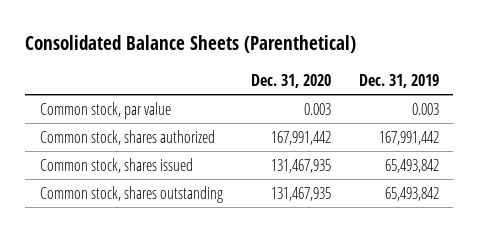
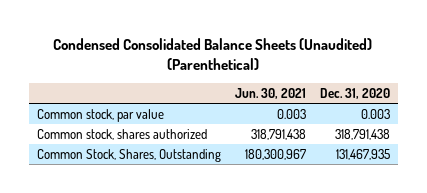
- Consolidated Balance Sheets (Parenthetical)
+ Condensed Consolidated Balance Sheets (Unaudited) (Parenthetical)
- | Dec. 31, 2020 | Dec. 31, 2019
+ | Jun. 30, 2021 | Dec. 31, 2020
- Common stock, shares authorized | 167,991,442 | 167,991,442
- Common stock, shares issued | 131,467,935 | 65,493,842
- Common stock, shares outstanding | 131,467,935 | 65,493,842
+ Common stock, shares authorized | 318,791,438 | 318,791,438
+ Common Stock, Shares, Outstanding | 180,300,967 | 131,467,935

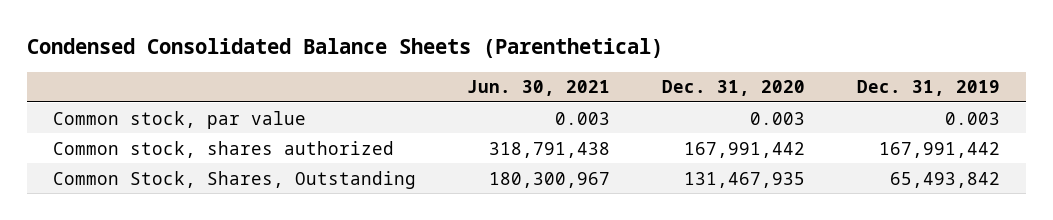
- Condensed Consolidated Balance Sheets (Unaudited) (Parenthetical)
+ Condensed Consolidated Balance Sheets (Parenthetical)
- | Jun. 30, 2021 | Dec. 31, 2020
+ | Jun. 30, 2021 | Dec. 31, 2020 | Dec. 31, 2019
- Common stock, shares authorized | 318,791,438 | 318,791,438
+ Common stock, shares authorized | 318,791,438 | 167,991,442 | 167,991,442

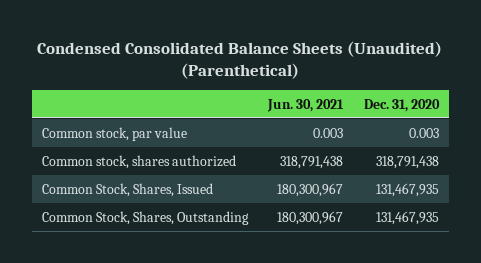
- Condensed Consolidated Balance Sheets (Parenthetical)
+ Condensed Consolidated Balance Sheets (Unaudited) (Parenthetical)
- | Jun. 30, 2021 | Dec. 31, 2020 | Dec. 31, 2019
+ | Jun. 30, 2021 | Dec. 31, 2020
- Common stock, shares authorized | 318,791,438 | 167,991,442 | 167,991,442
+ Common stock, shares authorized | 318,791,438 | 318,791,438
+ Common Stock, Shares, Issued | 180,300,967 | 131,467,935

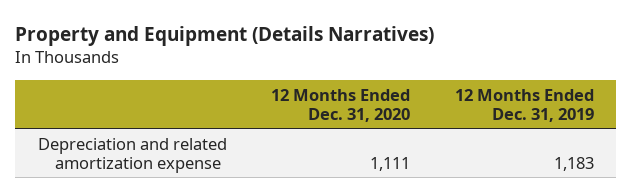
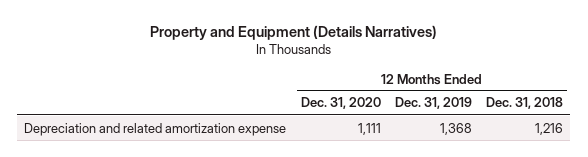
- | 12 Months Ended Dec. 31, 2020 | 12 Months Ended Dec. 31, 2019
+ | 12 Months Ended Dec. 31, 2020 | 12 Months Ended Dec. 31, 2019 | 12 Months Ended Dec. 31, 2018
- Depreciation and related amortization expense | 1,111 | 1,183
+ Depreciation and related amortization expense | 1,111 | 1,368 | 1,216

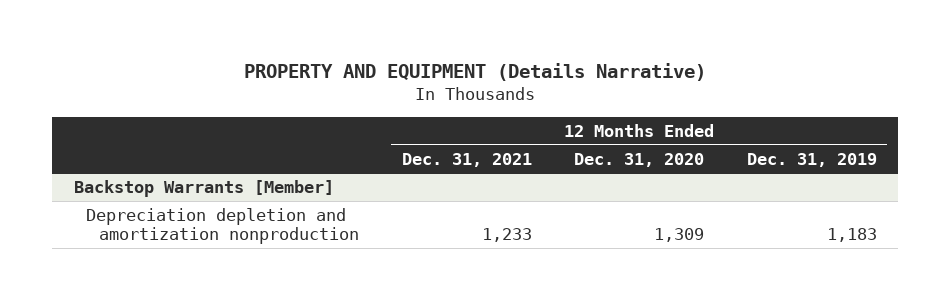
- Property and Equipment (Details Narratives)
+ PROPERTY AND EQUIPMENT (Details Narrative)
- | 12 Months Ended Dec. 31, 2020 | 12 Months Ended Dec. 31, 2019 | 12 Months Ended Dec. 31, 2018
+ | 12 Months Ended Dec. 31, 2021 | 12 Months Ended Dec. 31, 2020 | 12 Months Ended Dec. 31, 2019
- Depreciation and related amortization expense | 1,111 | 1,368 | 1,216
+ Backstop Warrants [Member]
+ Depreciation depletion and amortization nonproduction | 1,233 | 1,309 | 1,183

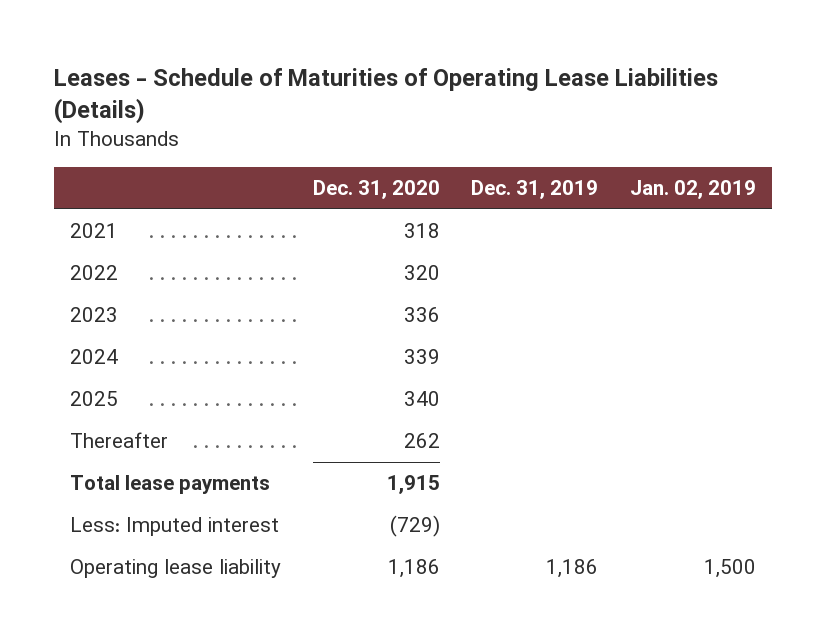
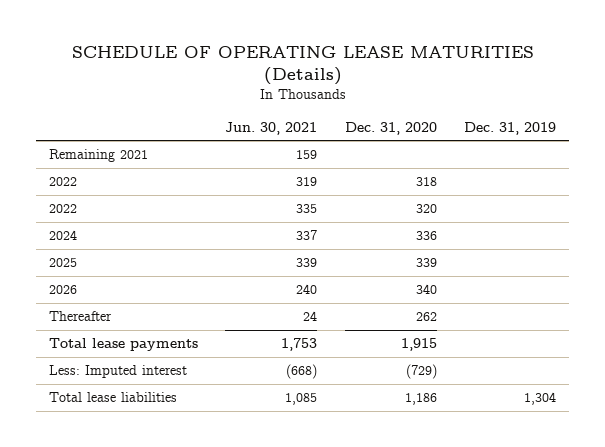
- Leases - Schedule of Maturities of Operating Lease Liabilities (Details)
+ SCHEDULE OF OPERATING LEASE MATURITIES (Details)
- | Dec. 31, 2020 | Dec. 31, 2019 | Jan. 02, 2019
+ | Jun. 30, 2021 | Dec. 31, 2020 | Dec. 31, 2019
- 2021 | 318 | |
+ Remaining 2021 | 159 | |
+ 2022 | 319 | 318 |
- 2023 | 336 | |
- 2024 | 339 | |
- 2025 | 340 | |
+ 2024 | 337 | 336 |
+ 2025 | 339 | 339 |
+ 2026 | 240 | 340 |
- Operating lease liability | 1,186 | 1,186 | 1,500
+ Total lease liabilities | 1,085 | 1,186 | 1,304

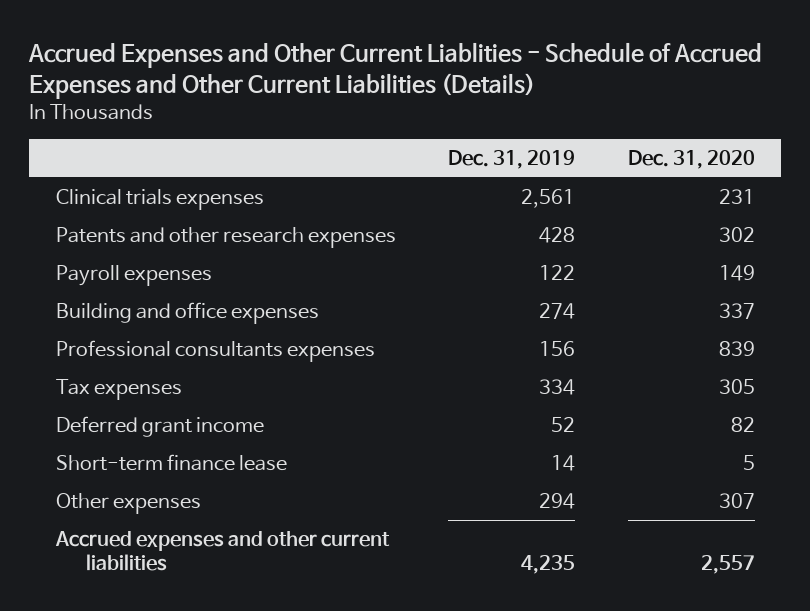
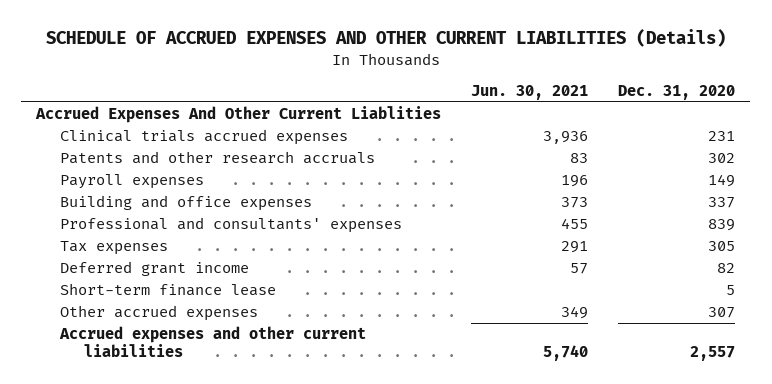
- Accrued Expenses and Other Current Liablities - Schedule of Accrued Expenses and Other Current Liabilities (Details)
+ SCHEDULE OF ACCRUED EXPENSES AND OTHER CURRENT LIABILITIES (Details)
- | Dec. 31, 2019 | Dec. 31, 2020
+ | Jun. 30, 2021 | Dec. 31, 2020
- Clinical trials expenses | 2,561 | 231
- Patents and other research expenses | 428 | 302
+ Accrued Expenses And Other Current Liablities
+ Clinical trials accrued expenses | 3,936 | 231
+ Patents and other research accruals | 83 | 302
- Professional consultants expenses | 156 | 839
+ Professional and consultants' expenses | 455 | 839
- Other expenses | 294 | 307
+ Other accrued expenses | 349 | 307

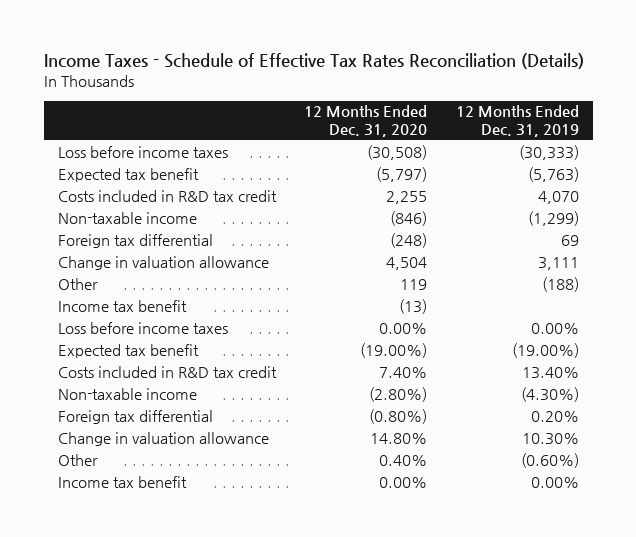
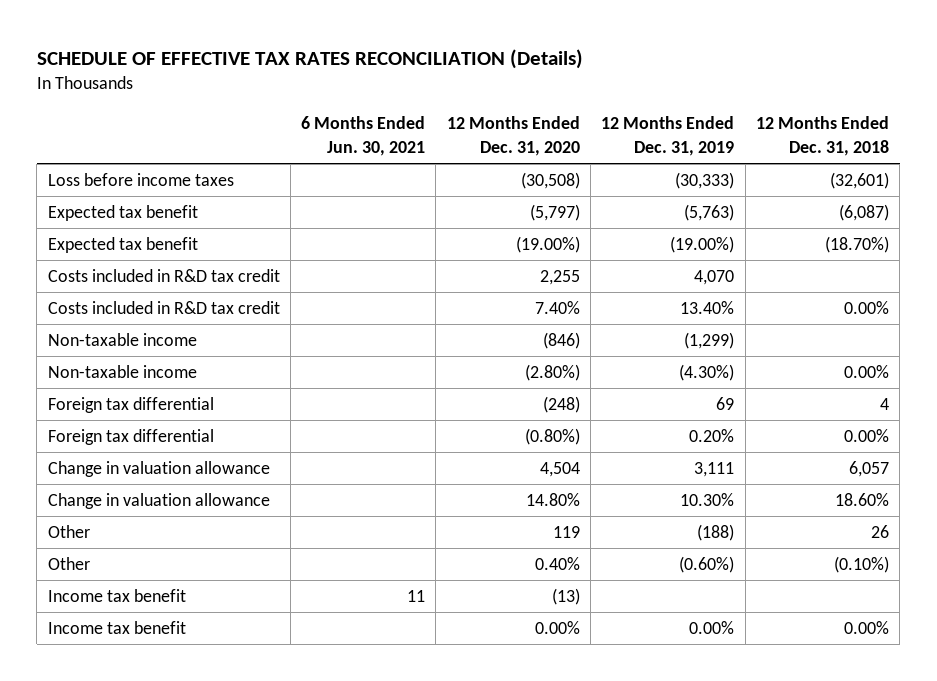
- Income Taxes - Schedule of Effective Tax Rates Reconciliation (Details)
+ SCHEDULE OF EFFECTIVE TAX RATES RECONCILIATION (Details)
- | 12 Months Ended Dec. 31, 2020 | 12 Months Ended Dec. 31, 2019
+ | 6 Months Ended Jun. 30, 2021 | 12 Months Ended Dec. 31, 2020 | 12 Months Ended Dec. 31, 2019 | 12 Months Ended Dec. 31, 2018
- Loss before income taxes | 0.00% | 0.00%
moved down: Costs included in R&D tax credit | | 2,255 | 4,070 |
moved down: Non-taxable income | | (846) | (1,299) |
moved down: Foreign tax differential | | (248) | 69 | 4
moved down: Change in valuation allowance | | 4,504 | 3,111 | 6,057
moved down: Other | | 119 | (188) | 26
moved down: Income tax benefit | 11 | (13) | |

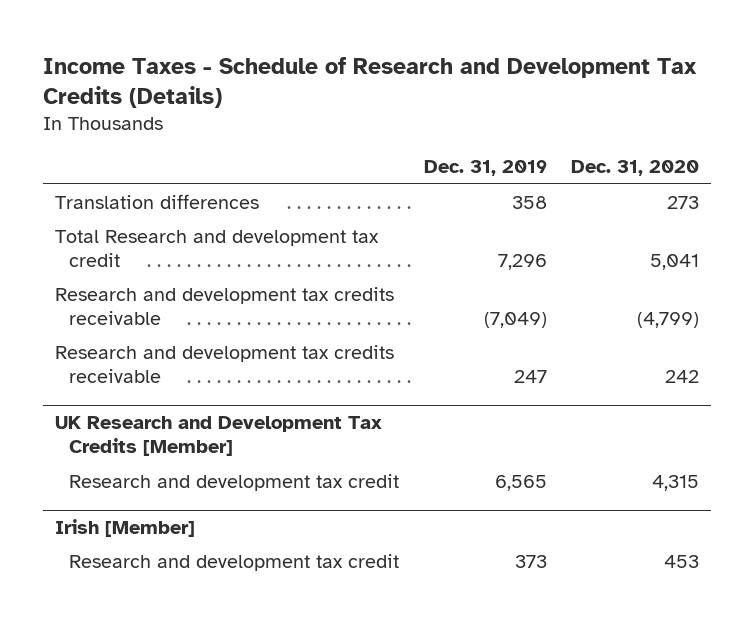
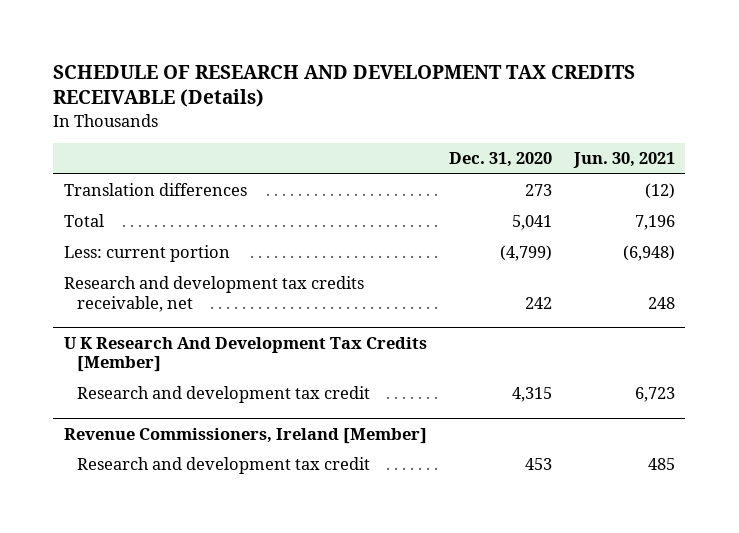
- Income Taxes - Schedule of Research and Development Tax Credits (Details)
+ SCHEDULE OF RESEARCH AND DEVELOPMENT TAX CREDITS RECEIVABLE (Details)
- | Dec. 31, 2019 | Dec. 31, 2020
+ | Dec. 31, 2020 | Jun. 30, 2021
- Total Research and development tax credit | 7,296 | 5,041
- Research and development tax credits receivable | (7,049) | (4,799)
- Research and development tax credits receivable | 247 | 242
- UK Research and Development Tax Credits [Member]
+ Total | 5,041 | 7,196
+ Less: current portion | (4,799) | (6,948)
+ Research and development tax credits receivable, net | 242 | 248
+ U K Research And Development Tax Credits [Member]
- Irish [Member]
+ Revenue Commissioners, Ireland [Member]

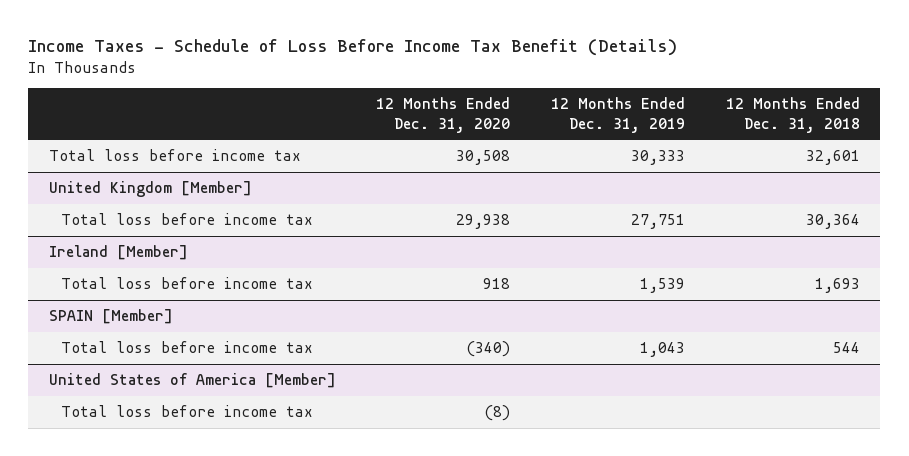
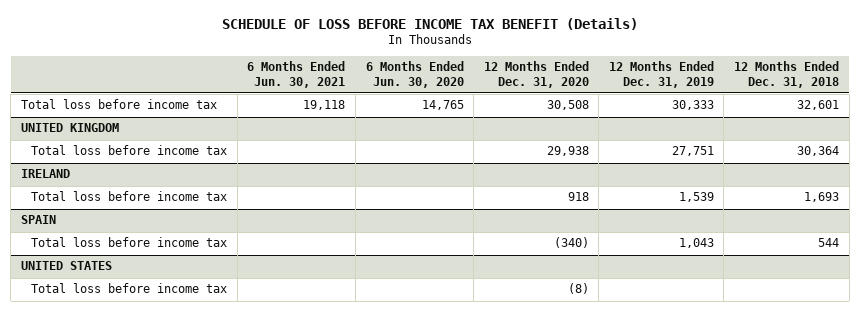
- Income Taxes - Schedule of Loss Before Income Tax Benefit (Details)
+ SCHEDULE OF LOSS BEFORE INCOME TAX BENEFIT (Details)
- | 12 Months Ended Dec. 31, 2020 | 12 Months Ended Dec. 31, 2019 | 12 Months Ended Dec. 31, 2018
+ | 6 Months Ended Jun. 30, 2021 | 6 Months Ended Jun. 30, 2020 | 12 Months Ended Dec. 31, 2020 | 12 Months Ended Dec. 31, 2019 | 12 Months Ended Dec. 31, 2018
- United Kingdom [Member]
+ UNITED KINGDOM
- Ireland [Member]
+ IRELAND
- SPAIN [Member]
+ SPAIN
- United States of America [Member]
+ UNITED STATES

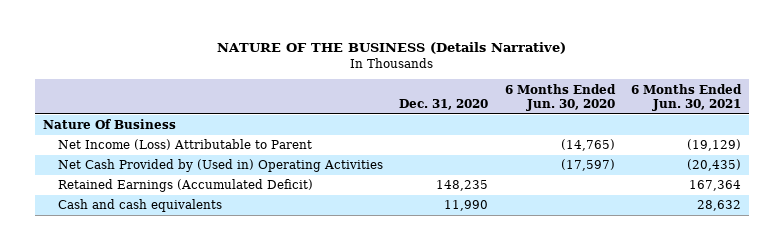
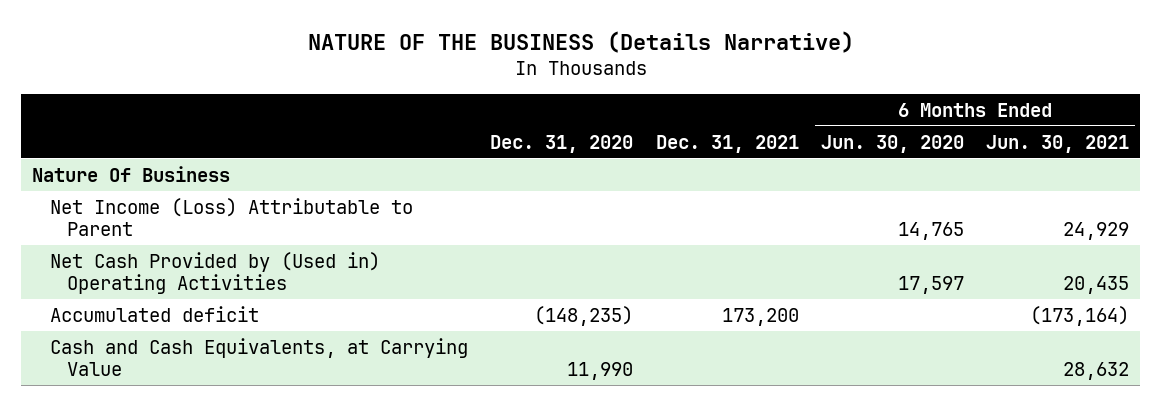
- | Dec. 31, 2020 | 6 Months Ended Jun. 30, 2020 | 6 Months Ended Jun. 30, 2021
+ | Dec. 31, 2020 | Dec. 31, 2021 | 6 Months Ended Jun. 30, 2020 | 6 Months Ended Jun. 30, 2021
- Net Income (Loss) Attributable to Parent | | (14,765) | (19,129)
- Net Cash Provided by (Used in) Operating Activities | | (17,597) | (20,435)
- Retained Earnings (Accumulated Deficit) | 148,235 | | 167,364
- Cash and cash equivalents | 11,990 | | 28,632
+ Net Income (Loss) Attributable to Parent | | | 14,765 | 24,929
+ Net Cash Provided by (Used in) Operating Activities | | | 17,597 | 20,435
+ Accumulated deficit | (148,235) | 173,200 | | (173,164)
+ Cash and Cash Equivalents, at Carrying Value | 11,990 | | | 28,632

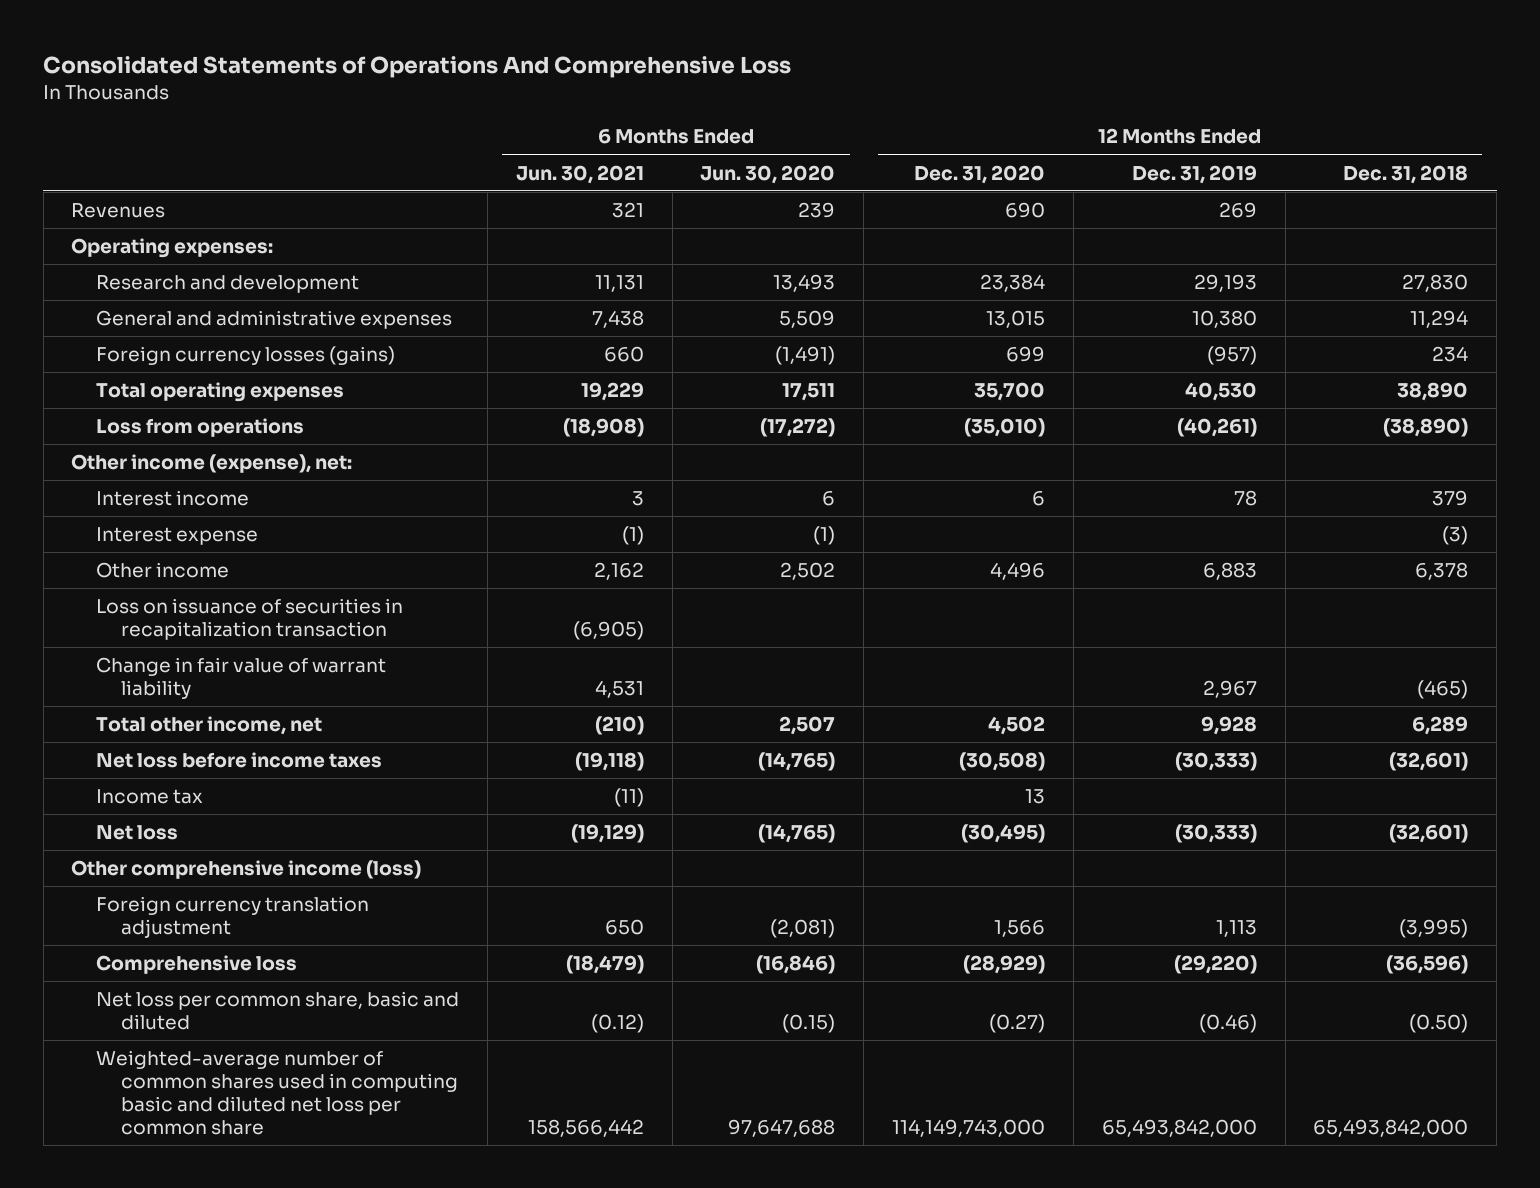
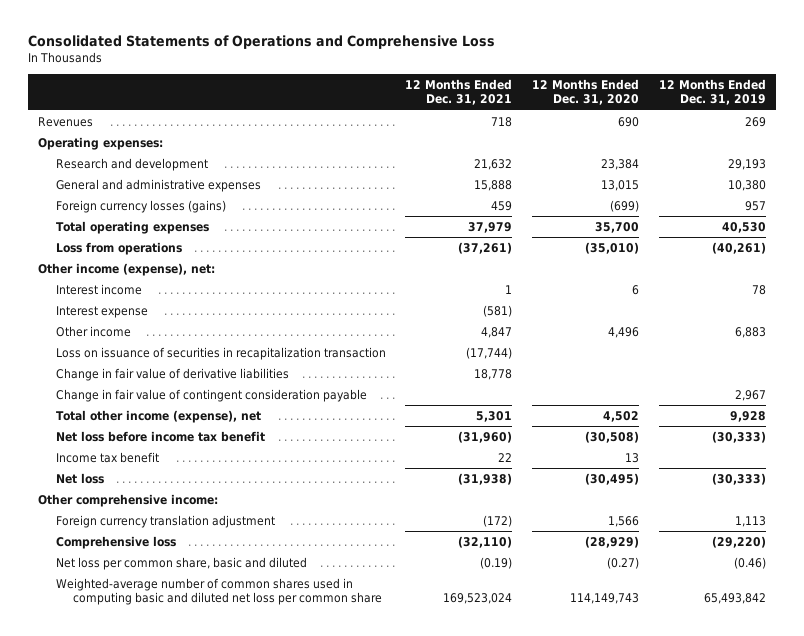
- Consolidated Statements of Operations And Comprehensive Loss
+ Consolidated Statements of Operations and Comprehensive Loss
- | 6 Months Ended Jun. 30, 2021 | 6 Months Ended Jun. 30, 2020 | 12 Months Ended Dec. 31, 2020 | 12 Months Ended Dec. 31, 2019 | 12 Months Ended Dec. 31, 2018
+ | 12 Months Ended Dec. 31, 2021 | 12 Months Ended Dec. 31, 2020 | 12 Months Ended Dec. 31, 2019
- Foreign currency losses (gains) | 660 | (1,491) | 699 | (957) | 234
+ Foreign currency losses (gains) | 459 | (699) | 957
- Change in fair value of warrant liability | 4,531 | | | 2,967 | (465)
- Total other income, net | (210) | 2,507 | 4,502 | 9,928 | 6,289
- Net loss before income taxes | (19,118) | (14,765) | (30,508) | (30,333) | (32,601)
- Income tax | (11) | | 13 | |
+ Change in fair value of derivative liabilities | 18,778 | |
+ Change in fair value of contingent consideration payable | | | 2,967
+ Total other income (expense), net | 5,301 | 4,502 | 9,928
+ Net loss before income tax benefit | (31,960) | (30,508) | (30,333)
+ Income tax benefit | 22 | 13 |
- Other comprehensive income (loss)
+ Other comprehensive income:
- Weighted-average number of common shares used in computing basic and diluted net loss per common share | 158,566,442 | 97,647,688 | 114,149,743,000 | 65,493,842,000 | 65,493,842,000
+ Weighted-average number of common shares used in computing basic and diluted net loss per common share | 169,523,024 | 114,149,743 | 65,493,842

